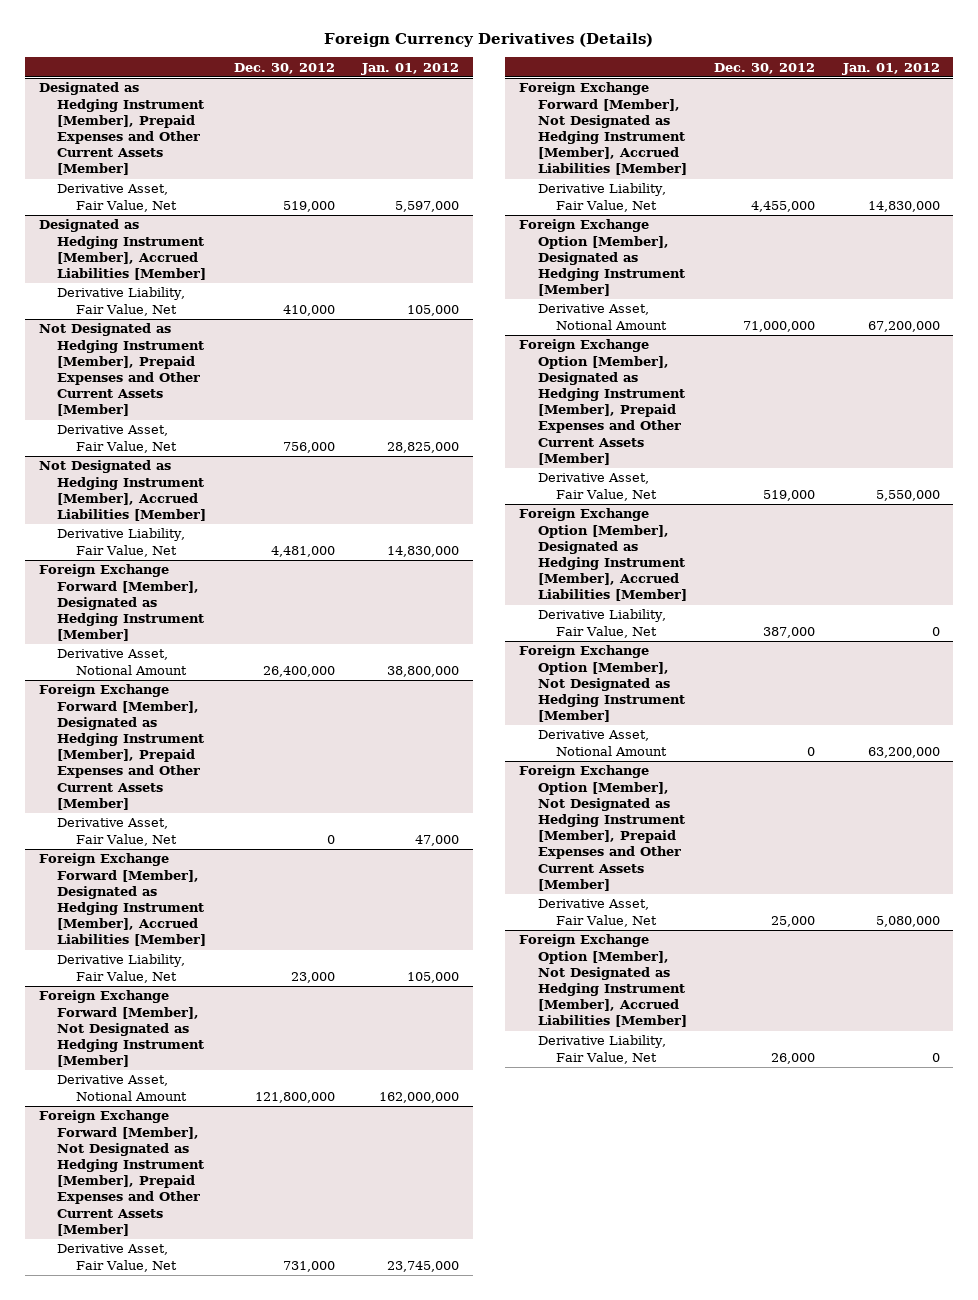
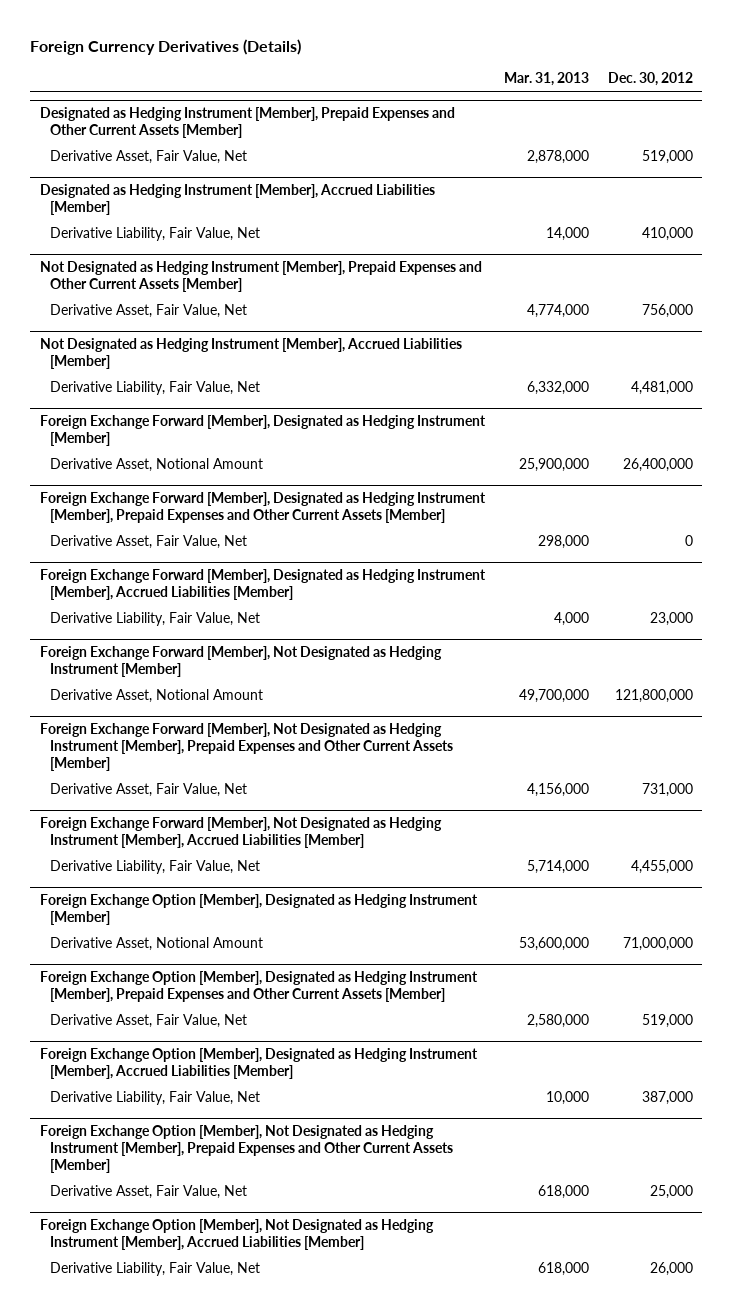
- | Dec. 30, 2012 | Jan. 01, 2012
+ | Mar. 31, 2013 | Dec. 30, 2012
- Foreign Exchange Option [Member], Not Designated as Hedging Instrument [Member]
- Derivative Asset, Notional Amount | 0 | 63,200,000

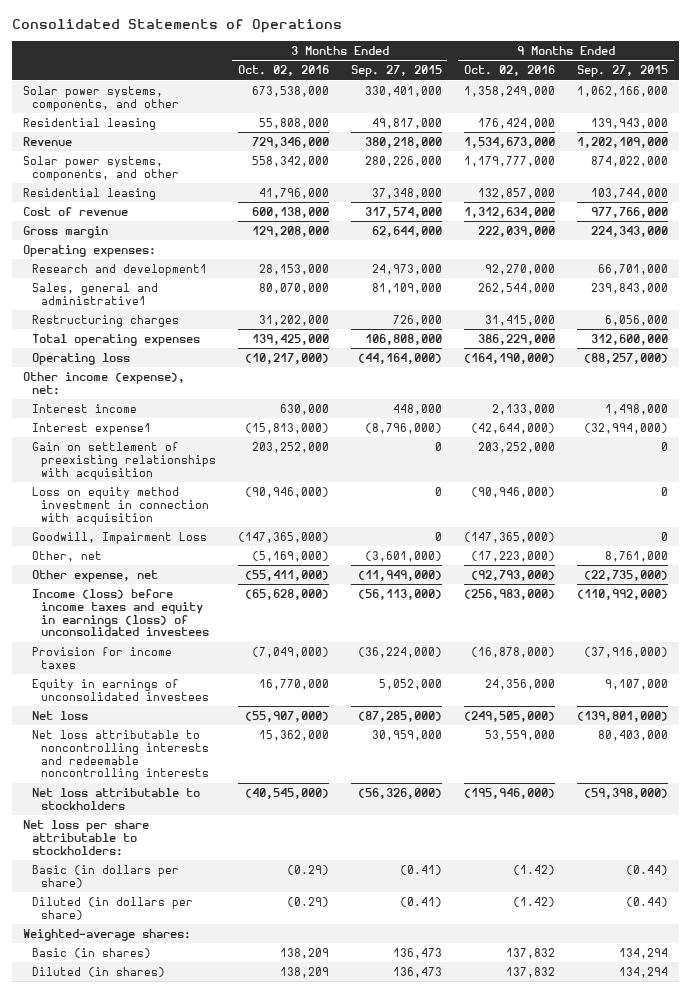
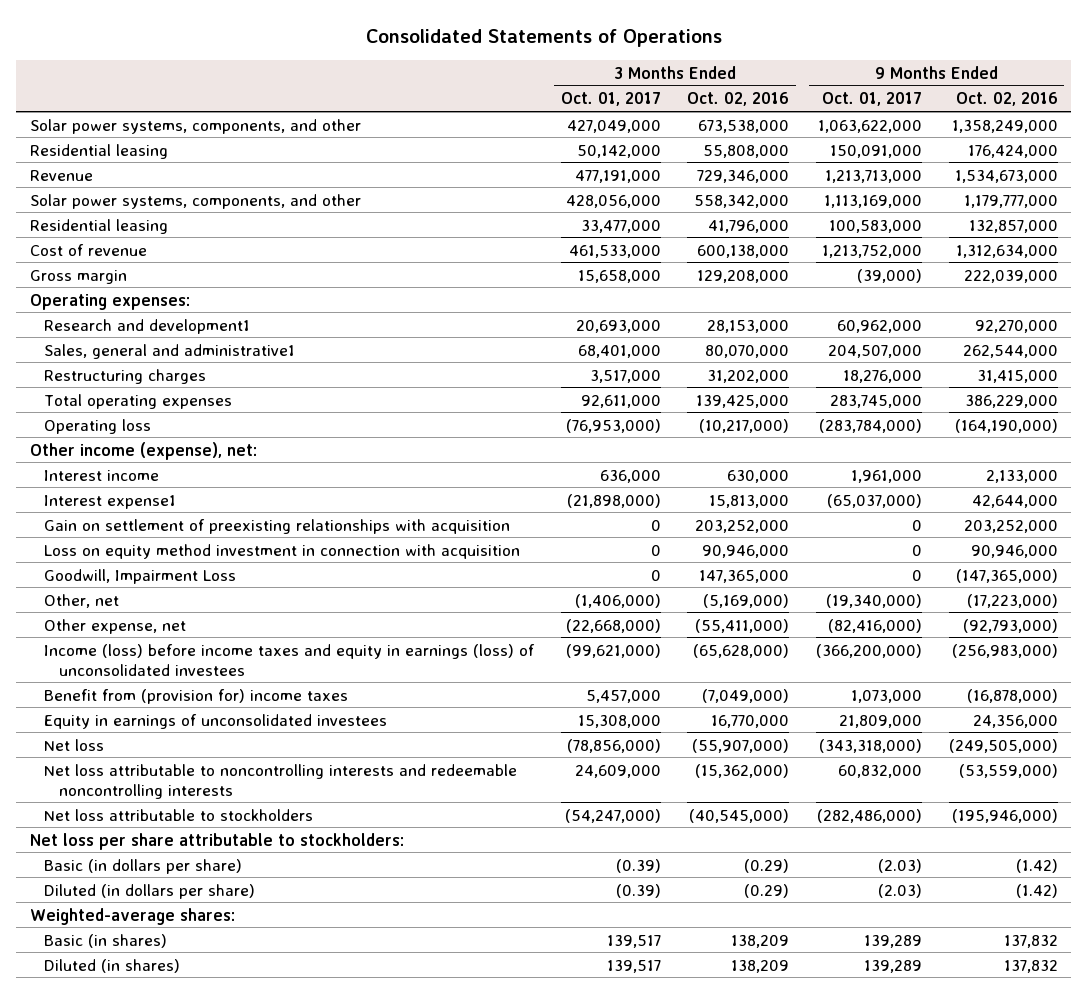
- | 3 Months Ended Oct. 02, 2016 | 3 Months Ended Sep. 27, 2015 | 9 Months Ended Oct. 02, 2016 | 9 Months Ended Sep. 27, 2015
+ | 3 Months Ended Oct. 01, 2017 | 3 Months Ended Oct. 02, 2016 | 9 Months Ended Oct. 01, 2017 | 9 Months Ended Oct. 02, 2016
- Interest expense1 | (15,813,000) | (8,796,000) | (42,644,000) | (32,994,000)
+ Interest expense1 | (21,898,000) | 15,813,000 | (65,037,000) | 42,644,000
- Loss on equity method investment in connection with acquisition | (90,946,000) | 0 | (90,946,000) | 0
- Goodwill, Impairment Loss | (147,365,000) | 0 | (147,365,000) | 0
+ Loss on equity method investment in connection with acquisition | 0 | 90,946,000 | 0 | 90,946,000
+ Goodwill, Impairment Loss | 0 | 147,365,000 | 0 | (147,365,000)
- Provision for income taxes | (7,049,000) | (36,224,000) | (16,878,000) | (37,916,000)
+ Benefit from (provision for) income taxes | 5,457,000 | (7,049,000) | 1,073,000 | (16,878,000)
- Net loss attributable to noncontrolling interests and redeemable noncontrolling interests | 15,362,000 | 30,959,000 | 53,559,000 | 80,403,000
+ Net loss attributable to noncontrolling interests and redeemable noncontrolling interests | 24,609,000 | (15,362,000) | 60,832,000 | (53,559,000)

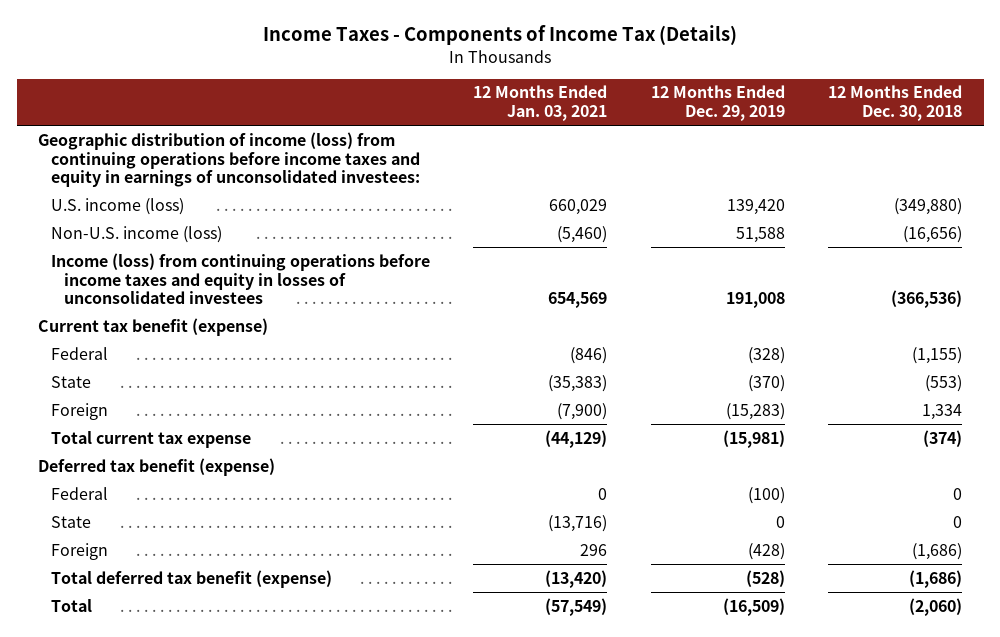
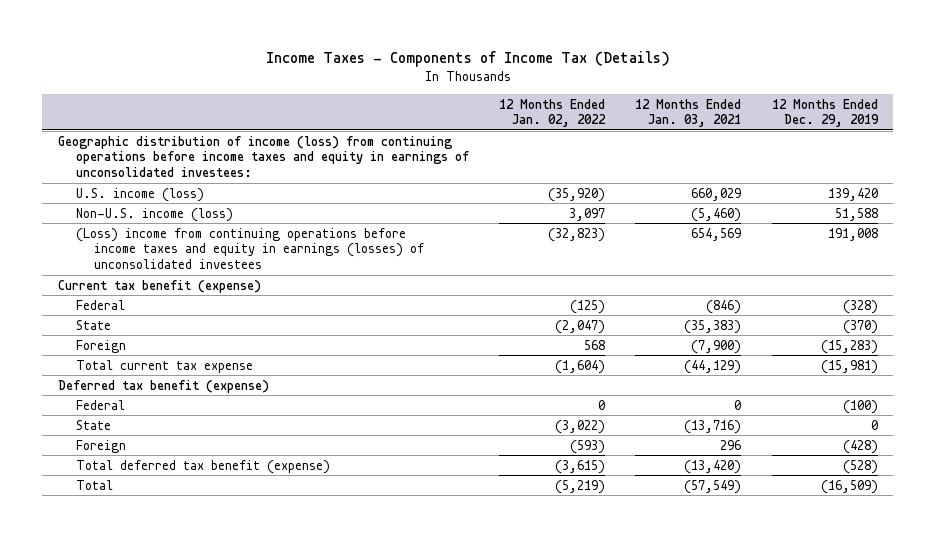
- | 12 Months Ended Jan. 03, 2021 | 12 Months Ended Dec. 29, 2019 | 12 Months Ended Dec. 30, 2018
+ | 12 Months Ended Jan. 02, 2022 | 12 Months Ended Jan. 03, 2021 | 12 Months Ended Dec. 29, 2019
- Income (loss) from continuing operations before income taxes and equity in losses of unconsolidated investees | 654,569 | 191,008 | (366,536)
+ (Loss) income from continuing operations before income taxes and equity in earnings (losses) of unconsolidated investees | (32,823) | 654,569 | 191,008

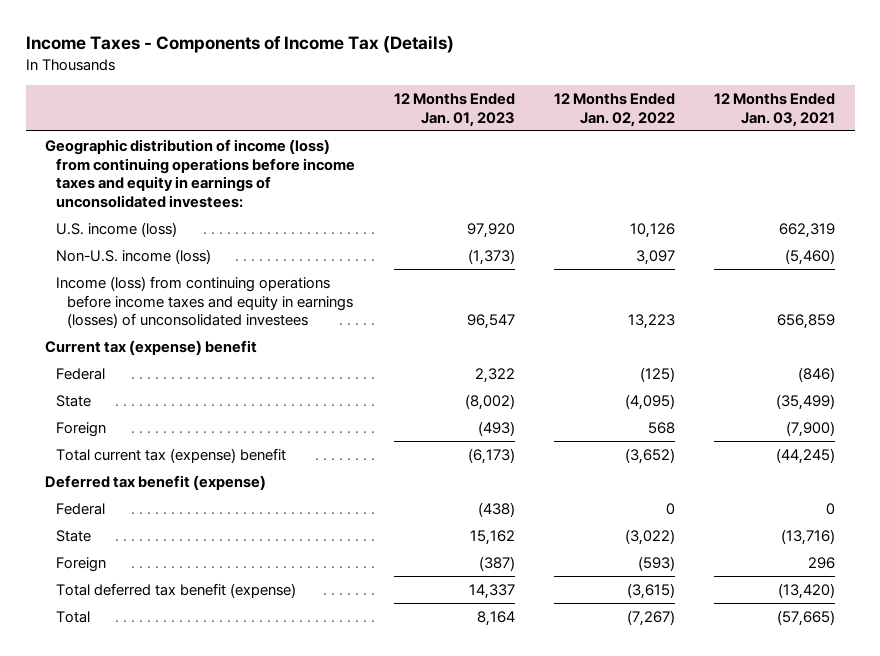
- | 12 Months Ended Jan. 02, 2022 | 12 Months Ended Jan. 03, 2021 | 12 Months Ended Dec. 29, 2019
+ | 12 Months Ended Jan. 01, 2023 | 12 Months Ended Jan. 02, 2022 | 12 Months Ended Jan. 03, 2021
- U.S. income (loss) | (35,920) | 660,029 | 139,420
+ U.S. income (loss) | 97,920 | 10,126 | 662,319
- (Loss) income from continuing operations before income taxes and equity in earnings (losses) of unconsolidated investees | (32,823) | 654,569 | 191,008
- Current tax benefit (expense)
+ Income (loss) from continuing operations before income taxes and equity in earnings (losses) of unconsolidated investees | 96,547 | 13,223 | 656,859
+ Current tax (expense) benefit
- State | (2,047) | (35,383) | (370)
+ State | (8,002) | (4,095) | (35,499)
- Total current tax expense | (1,604) | (44,129) | (15,981)
+ Total current tax (expense) benefit | (6,173) | (3,652) | (44,245)
- Total | (5,219) | (57,549) | (16,509)
+ Total | 8,164 | (7,267) | (57,665)

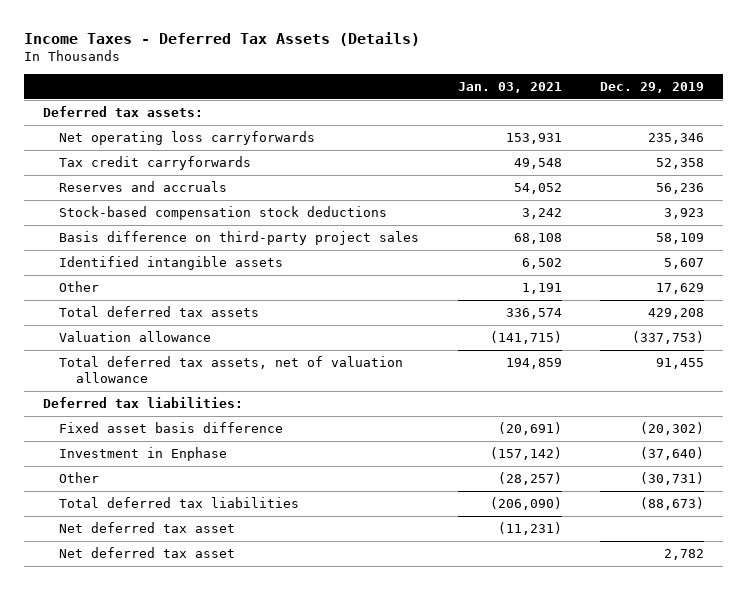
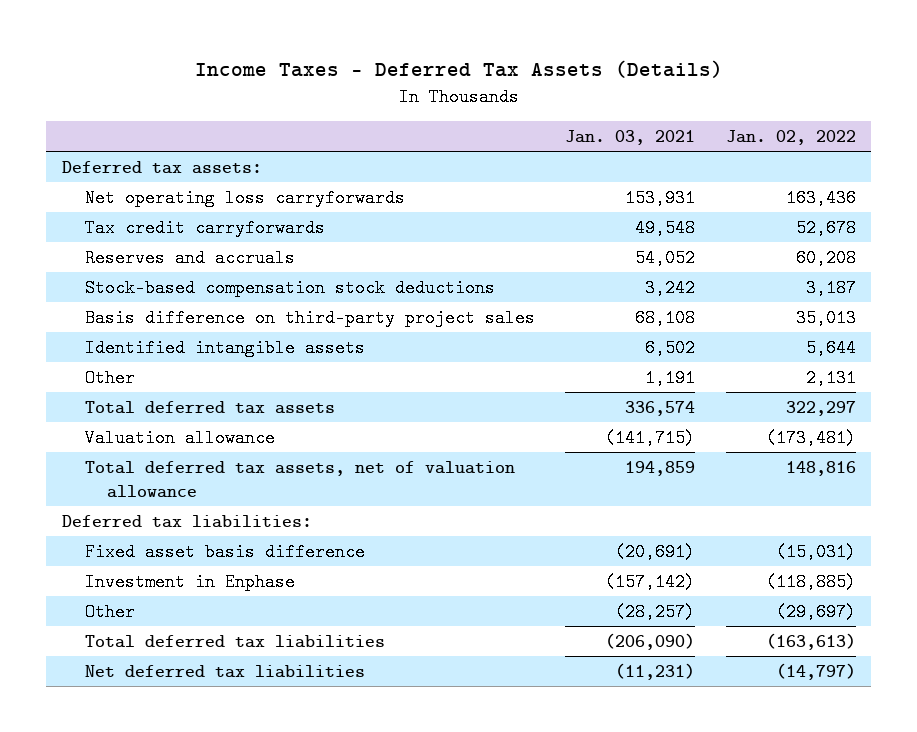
- | Jan. 03, 2021 | Dec. 29, 2019
+ | Jan. 03, 2021 | Jan. 02, 2022
- Net deferred tax asset | (11,231) |
- Net deferred tax asset | | 2,782
+ Net deferred tax liabilities | (11,231) | (14,797)

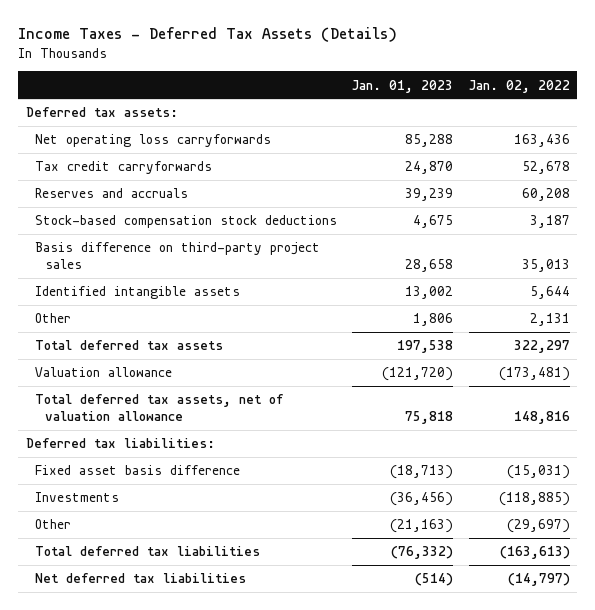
- | Jan. 03, 2021 | Jan. 02, 2022
+ | Jan. 01, 2023 | Jan. 02, 2022
- Investment in Enphase | (157,142) | (118,885)
+ Investments | (36,456) | (118,885)

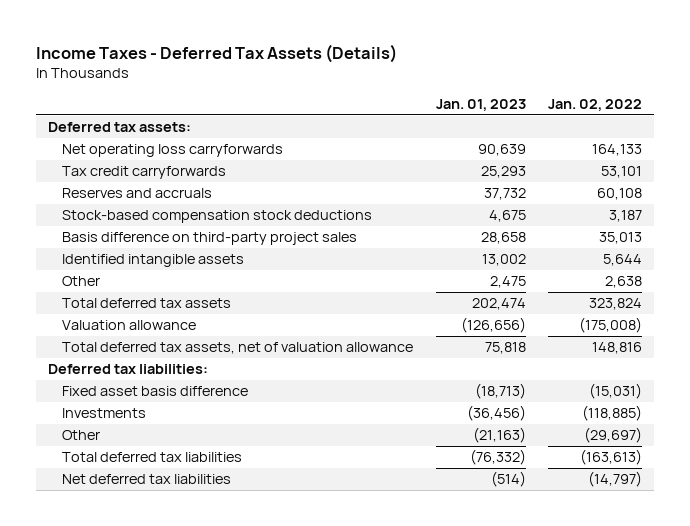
- Net operating loss carryforwards | 85,288 | 163,436
- Tax credit carryforwards | 24,870 | 52,678
- Reserves and accruals | 39,239 | 60,208
+ Net operating loss carryforwards | 90,639 | 164,133
+ Tax credit carryforwards | 25,293 | 53,101
+ Reserves and accruals | 37,732 | 60,108
- Other | 1,806 | 2,131
- Total deferred tax assets | 197,538 | 322,297
- Valuation allowance | (121,720) | (173,481)
+ Other | 2,475 | 2,638
+ Total deferred tax assets | 202,474 | 323,824
+ Valuation allowance | (126,656) | (175,008)

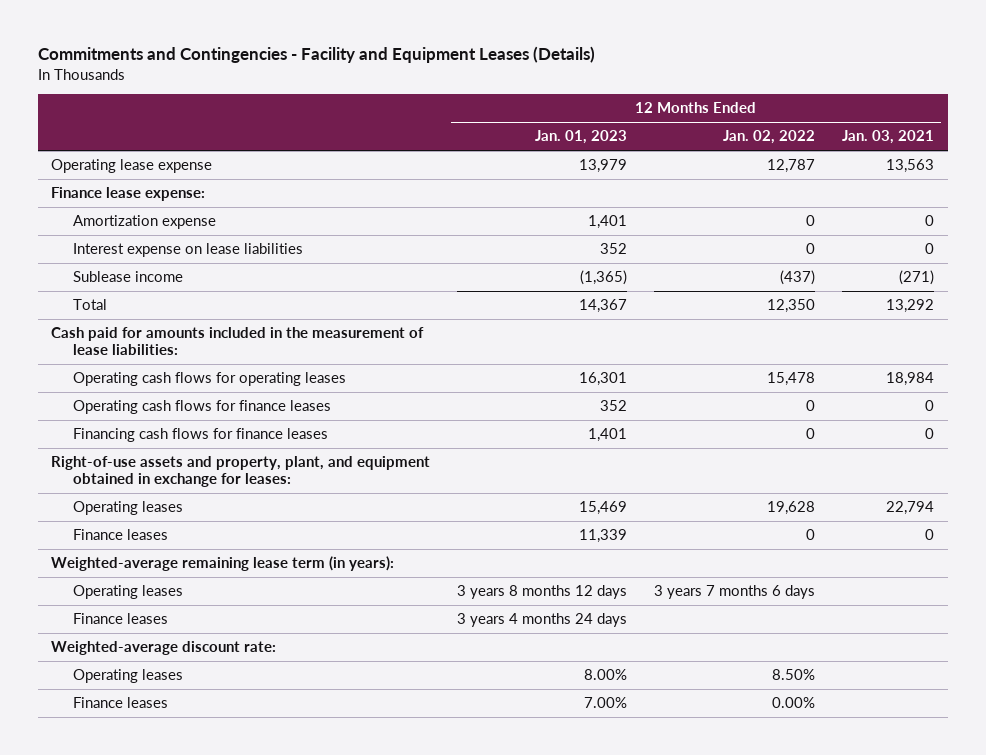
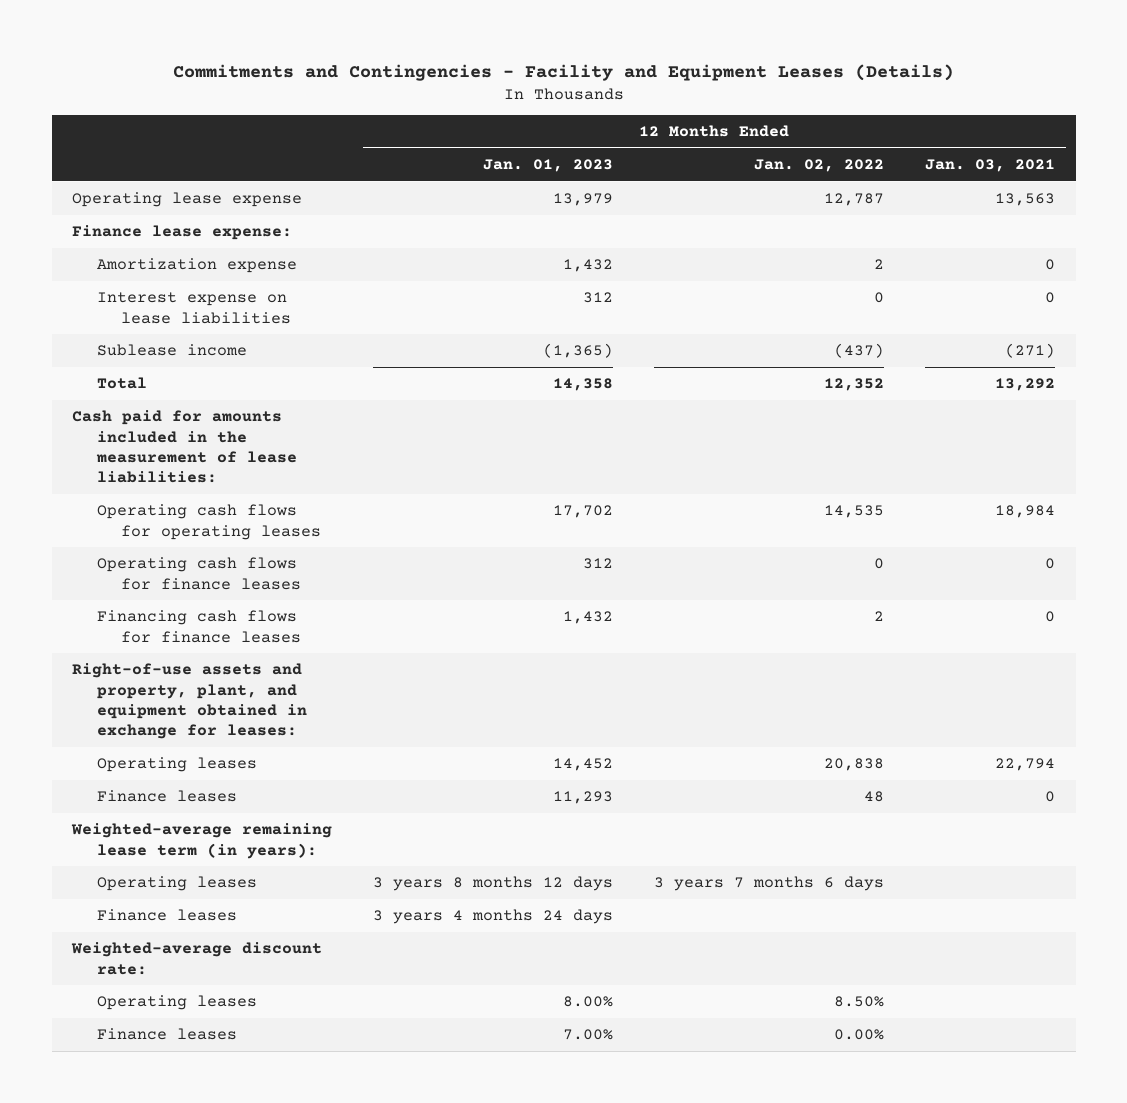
- Amortization expense | 1,401 | 0 | 0
- Interest expense on lease liabilities | 352 | 0 | 0
+ Amortization expense | 1,432 | 2 | 0
+ Interest expense on lease liabilities | 312 | 0 | 0
- Total | 14,367 | 12,350 | 13,292
+ Total | 14,358 | 12,352 | 13,292
- Operating cash flows for operating leases | 16,301 | 15,478 | 18,984
- Operating cash flows for finance leases | 352 | 0 | 0
- Financing cash flows for finance leases | 1,401 | 0 | 0
+ Operating cash flows for operating leases | 17,702 | 14,535 | 18,984
+ Operating cash flows for finance leases | 312 | 0 | 0
+ Financing cash flows for finance leases | 1,432 | 2 | 0
- Operating leases | 15,469 | 19,628 | 22,794
- Finance leases | 11,339 | 0 | 0
+ Operating leases | 14,452 | 20,838 | 22,794
+ Finance leases | 11,293 | 48 | 0

